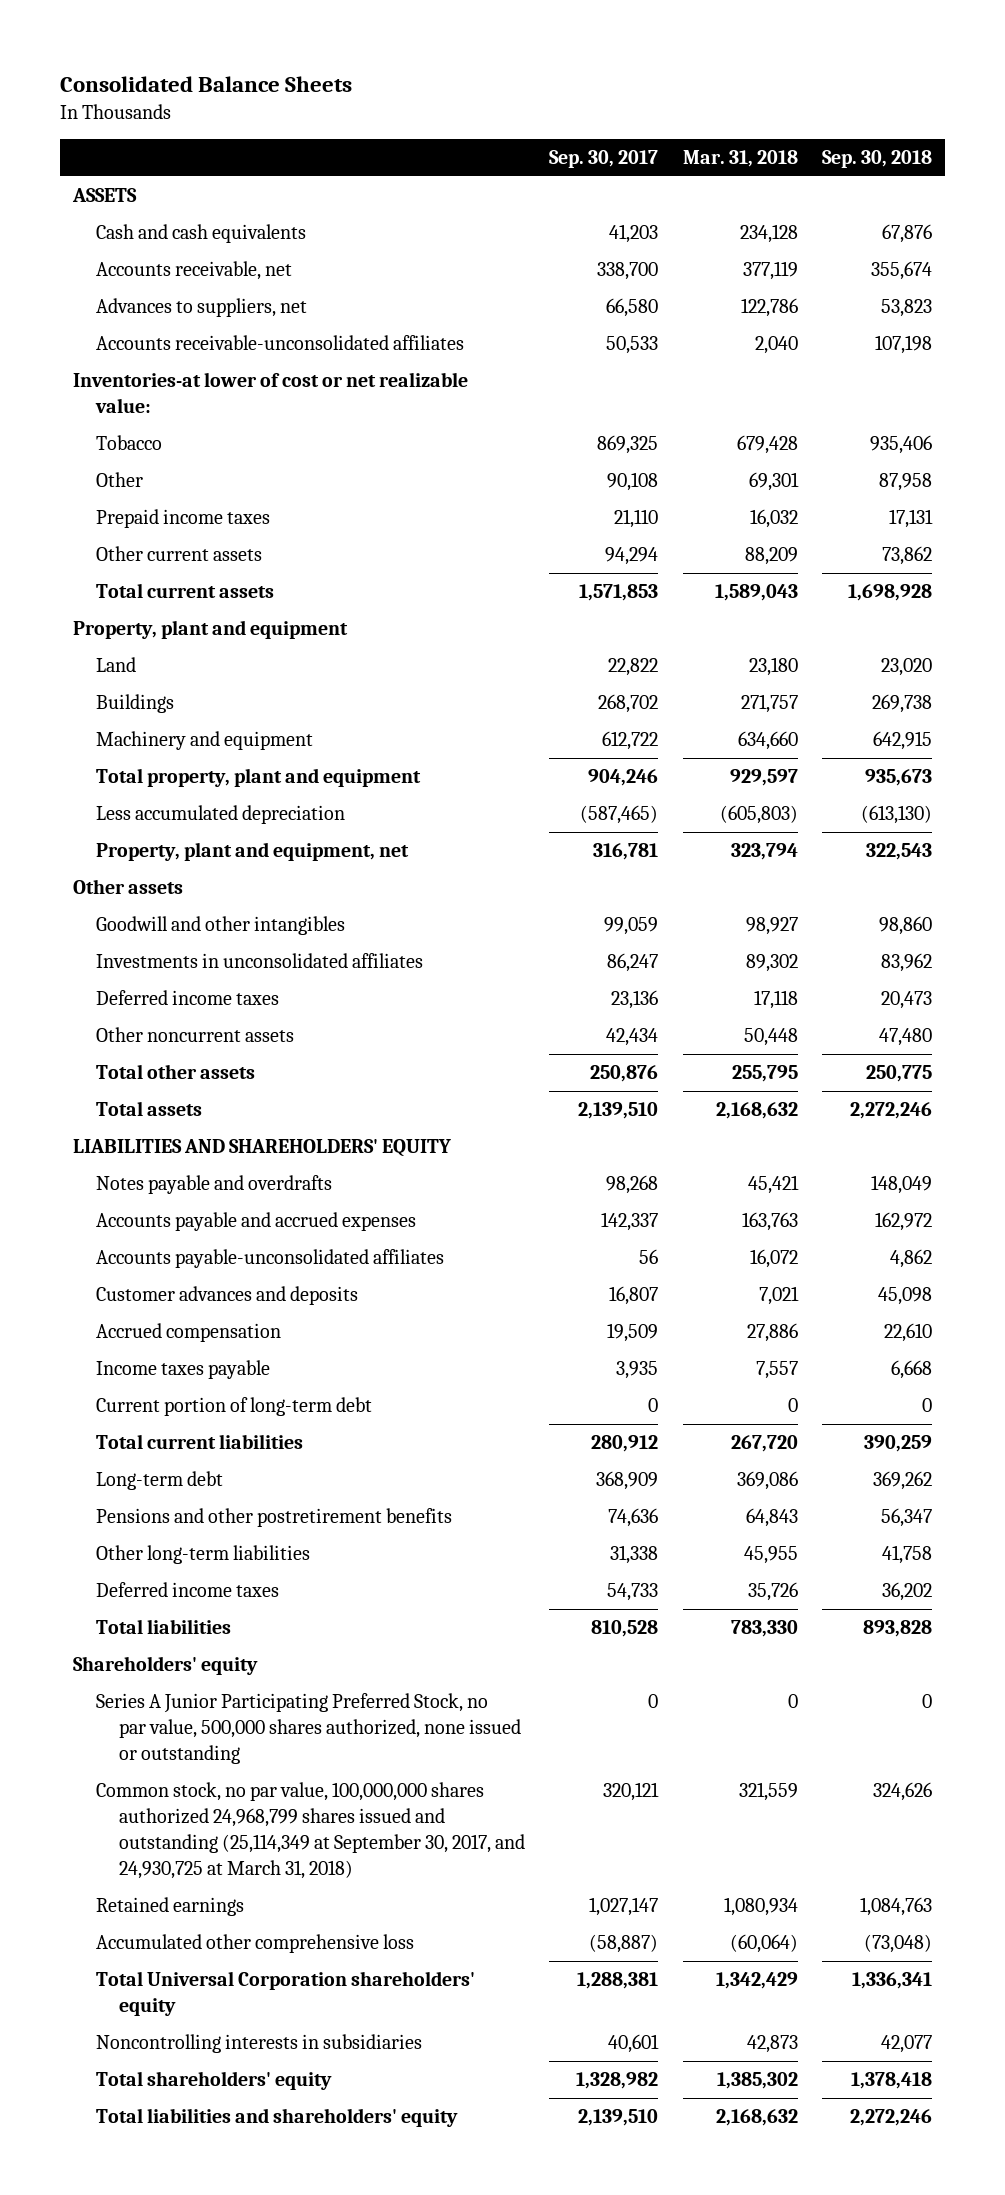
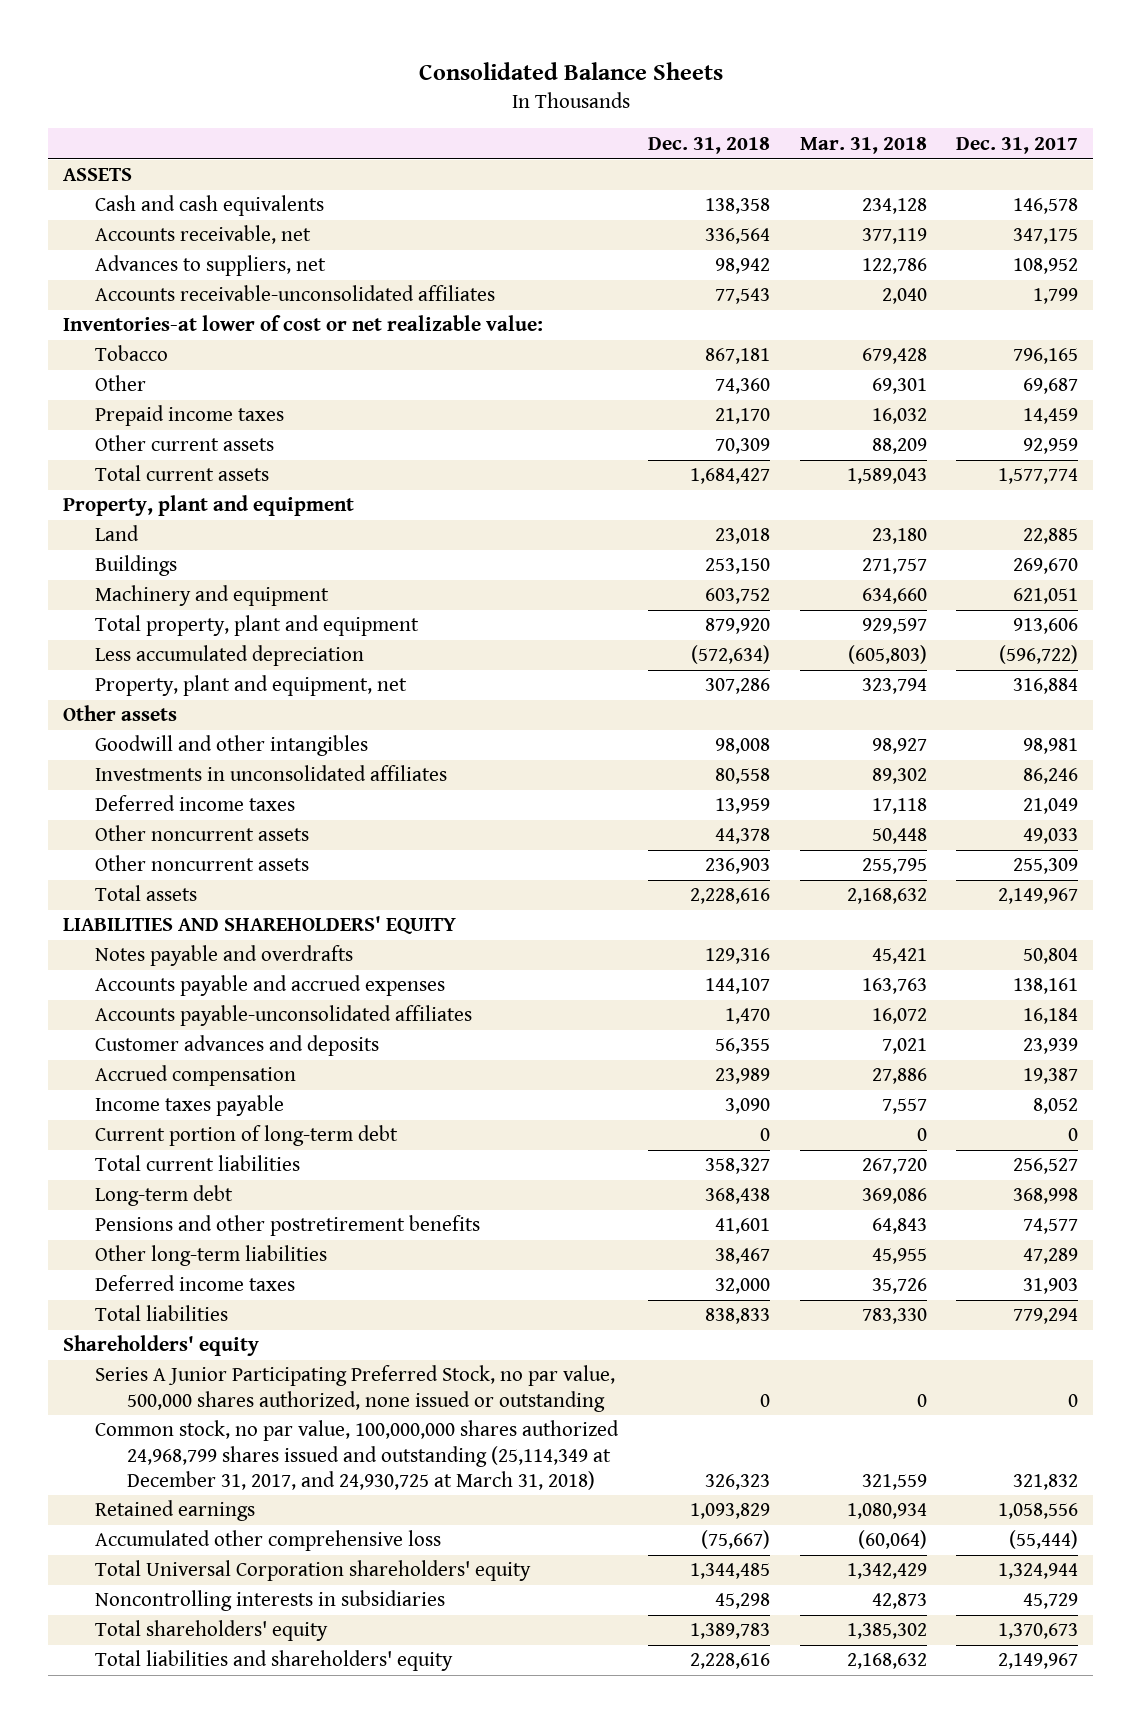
- | Sep. 30, 2017 | Mar. 31, 2018 | Sep. 30, 2018
+ | Dec. 31, 2018 | Mar. 31, 2018 | Dec. 31, 2017
- Total other assets | 250,876 | 255,795 | 250,775
+ Other noncurrent assets | 236,903 | 255,795 | 255,309
- Common stock, no par value, 100,000,000 shares authorized 24,968,799 shares issued and outstanding (25,114,349 at September 30, 2017, and 24,930,725 at March 31, 2018) | 320,121 | 321,559 | 324,626
+ Common stock, no par value, 100,000,000 shares authorized 24,968,799 shares issued and outstanding (25,114,349 at December 31, 2017, and 24,930,725 at March 31, 2018) | 326,323 | 321,559 | 321,832

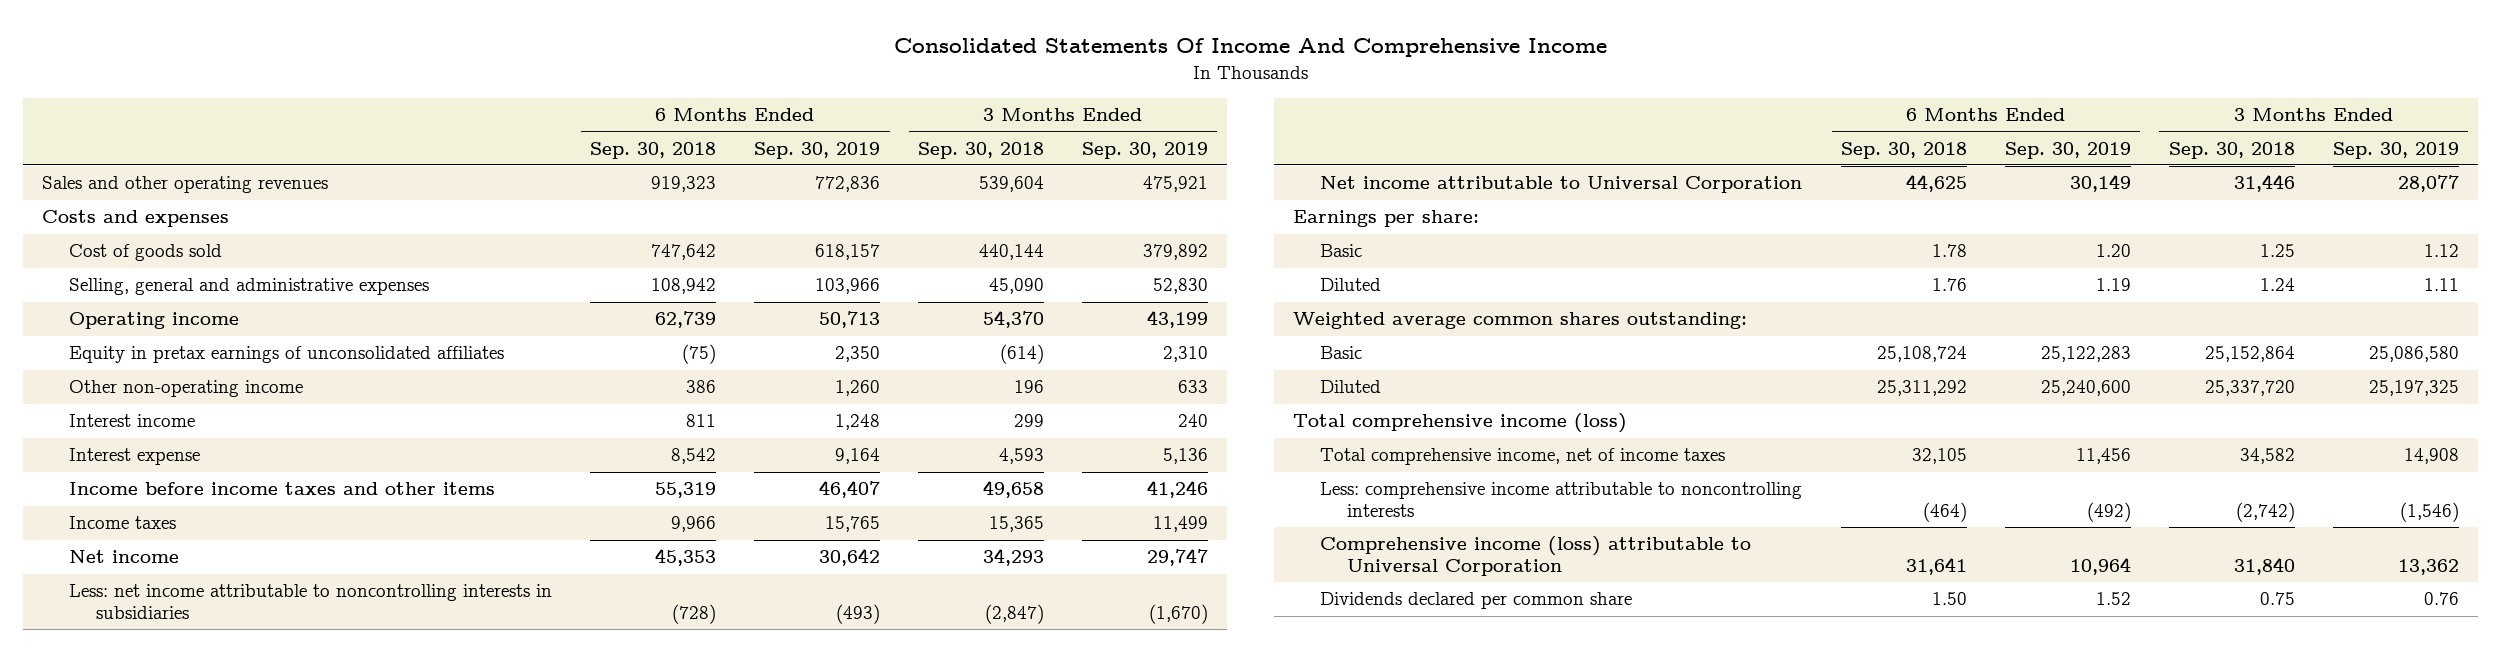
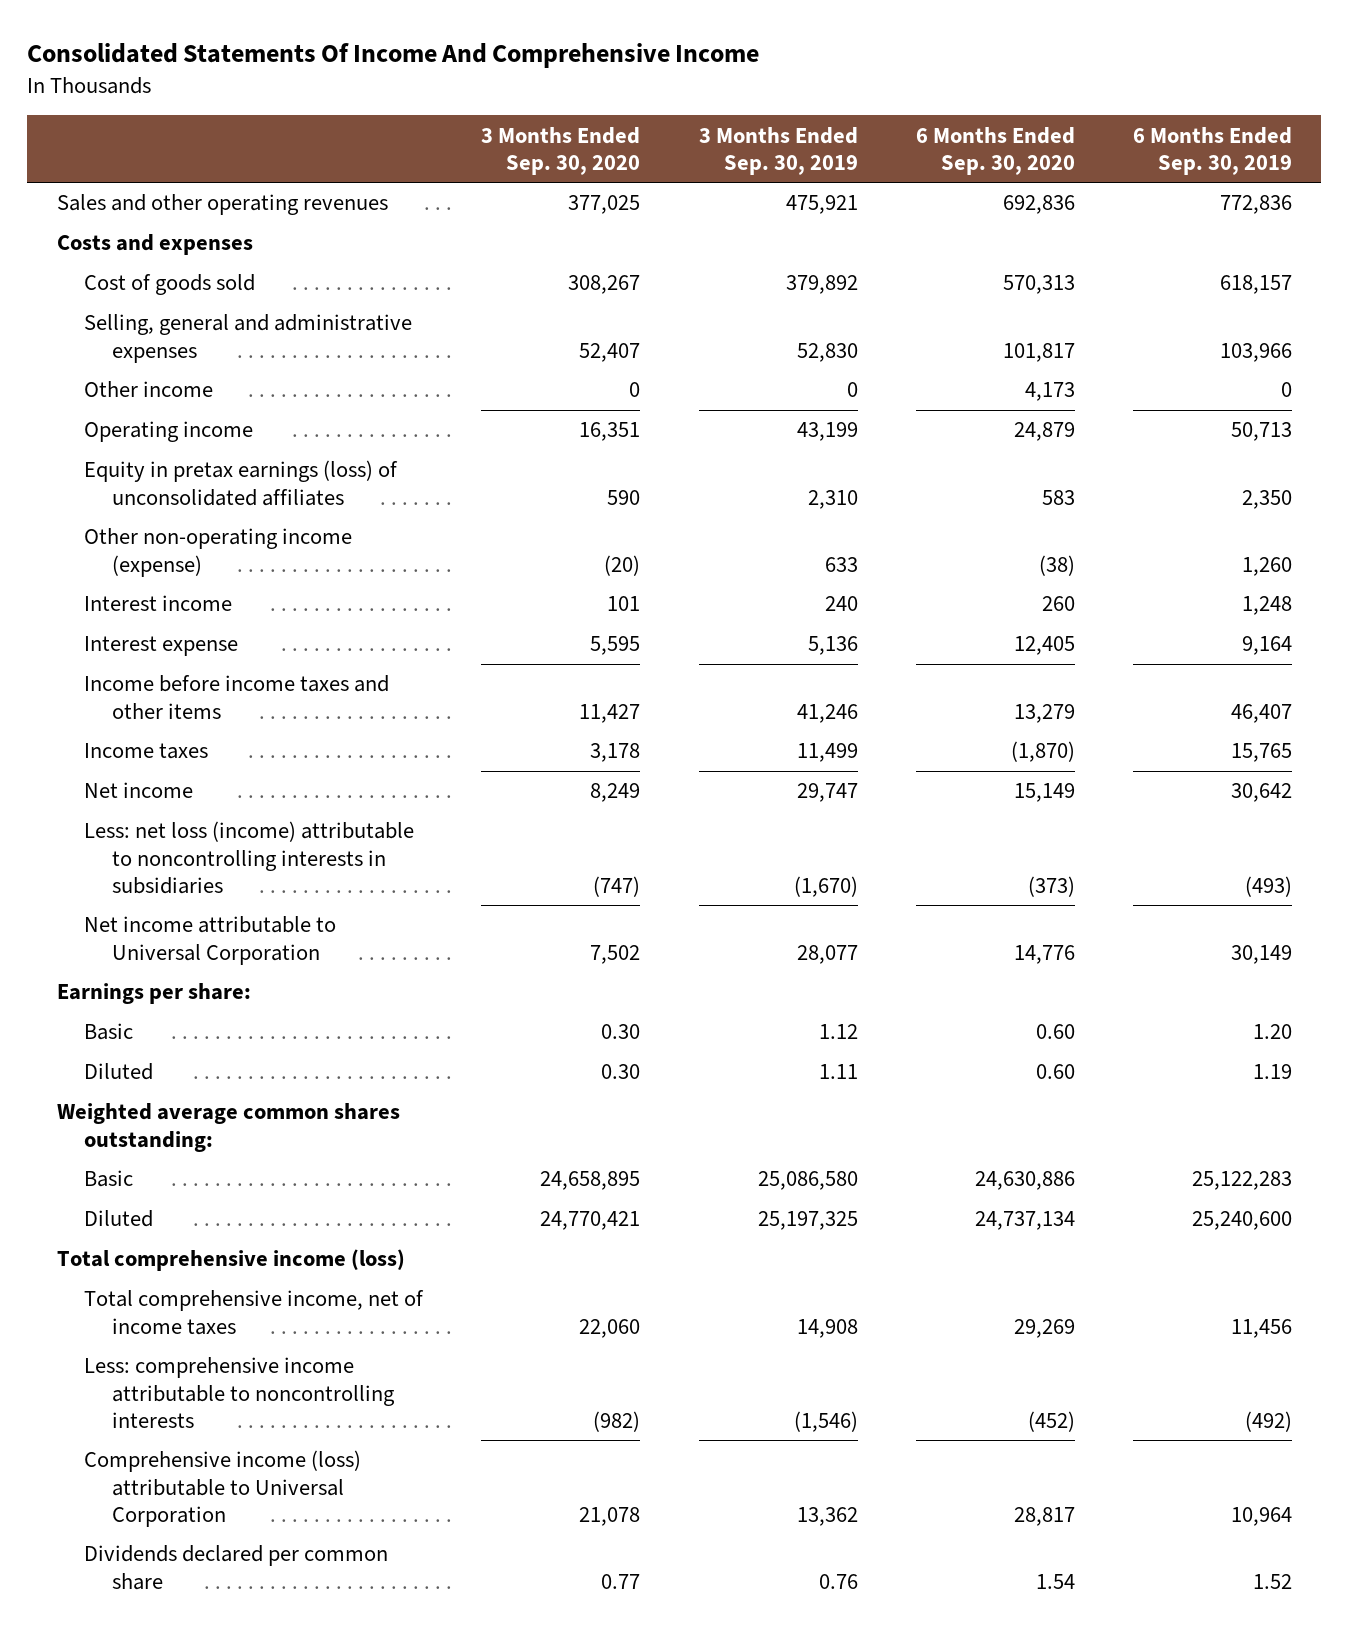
- | 6 Months Ended Sep. 30, 2018 | 6 Months Ended Sep. 30, 2019 | 3 Months Ended Sep. 30, 2018 | 3 Months Ended Sep. 30, 2019
+ | 3 Months Ended Sep. 30, 2020 | 3 Months Ended Sep. 30, 2019 | 6 Months Ended Sep. 30, 2020 | 6 Months Ended Sep. 30, 2019
+ Other income | 0 | 0 | 4,173 | 0
- Equity in pretax earnings of unconsolidated affiliates | (75) | 2,350 | (614) | 2,310
- Other non-operating income | 386 | 1,260 | 196 | 633
+ Equity in pretax earnings (loss) of unconsolidated affiliates | 590 | 2,310 | 583 | 2,350
+ Other non-operating income (expense) | (20) | 633 | (38) | 1,260
- Less: net income attributable to noncontrolling interests in subsidiaries | (728) | (493) | (2,847) | (1,670)
+ Less: net loss (income) attributable to noncontrolling interests in subsidiaries | (747) | (1,670) | (373) | (493)

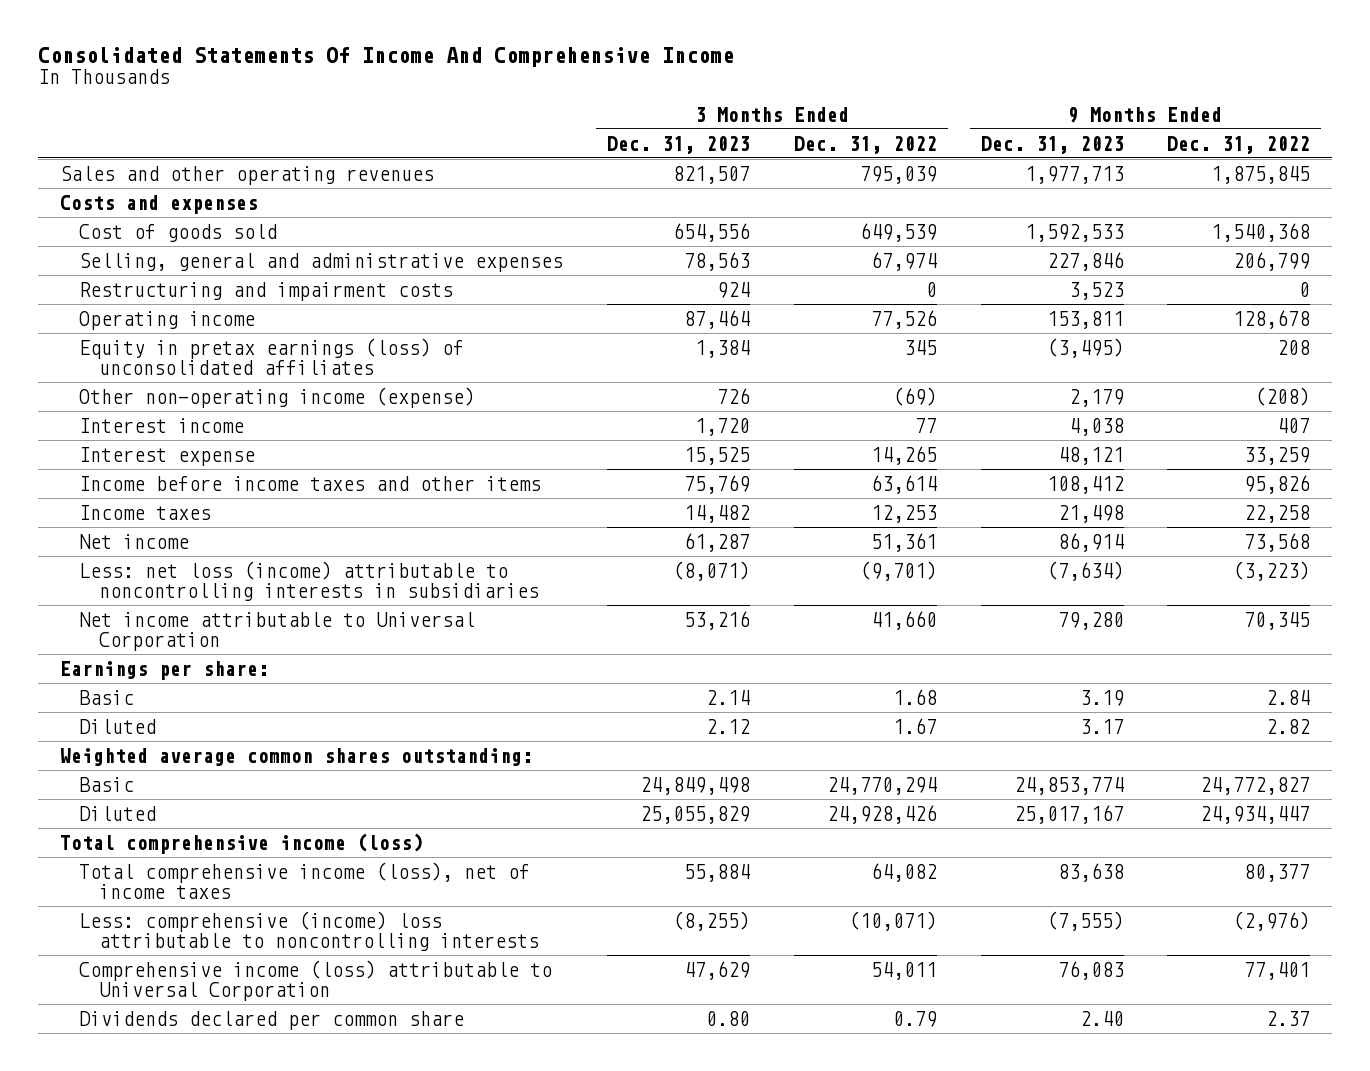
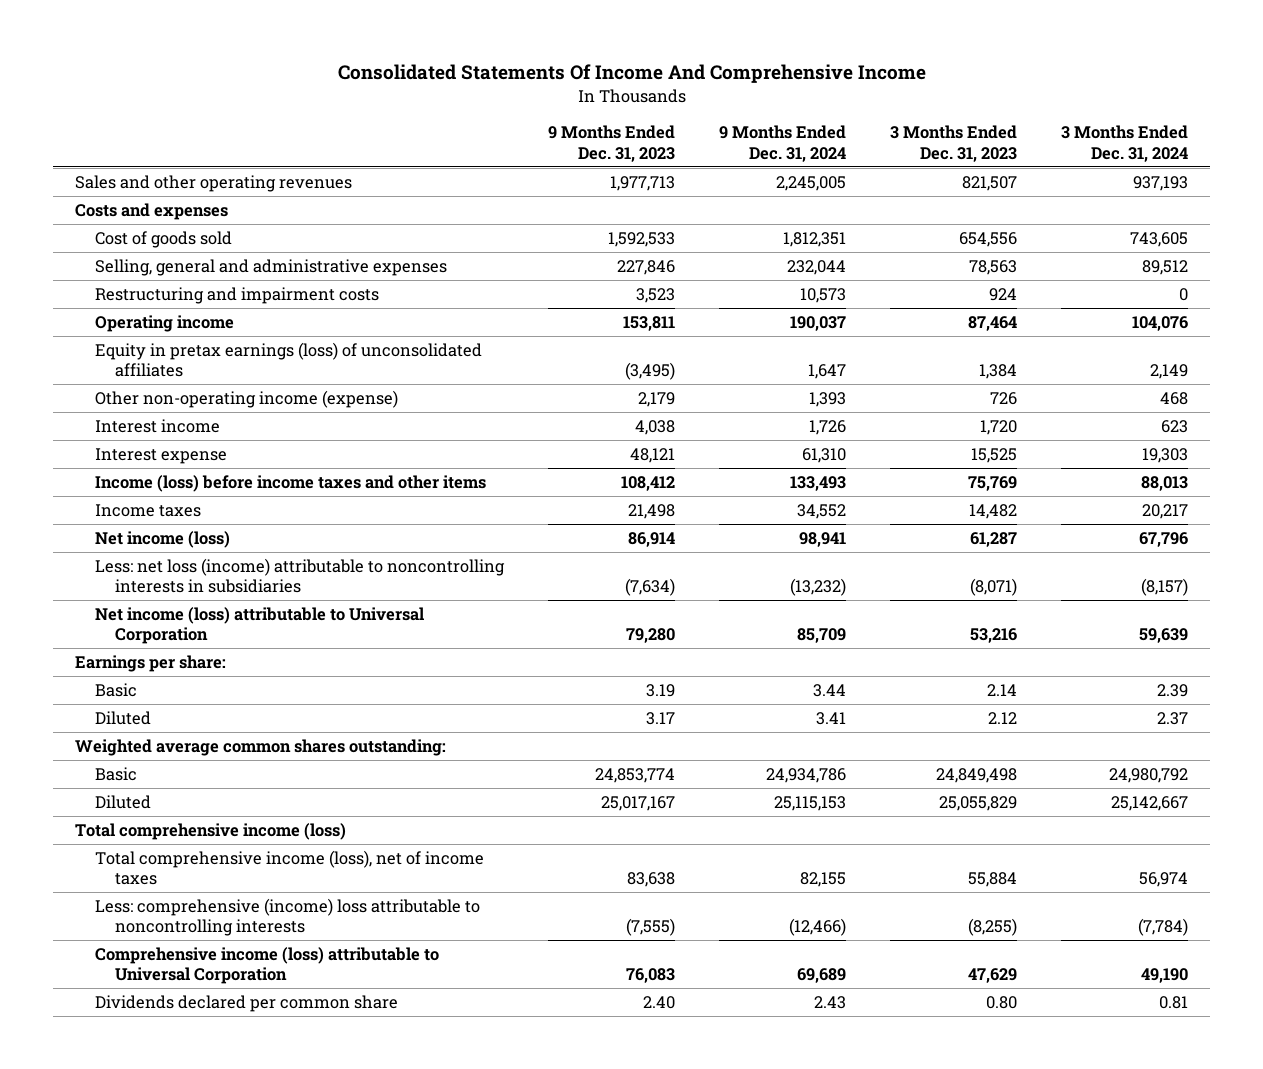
- | 3 Months Ended Dec. 31, 2023 | 3 Months Ended Dec. 31, 2022 | 9 Months Ended Dec. 31, 2023 | 9 Months Ended Dec. 31, 2022
+ | 9 Months Ended Dec. 31, 2023 | 9 Months Ended Dec. 31, 2024 | 3 Months Ended Dec. 31, 2023 | 3 Months Ended Dec. 31, 2024
- Income before income taxes and other items | 75,769 | 63,614 | 108,412 | 95,826
+ Income (loss) before income taxes and other items | 108,412 | 133,493 | 75,769 | 88,013
- Net income | 61,287 | 51,361 | 86,914 | 73,568
+ Net income (loss) | 86,914 | 98,941 | 61,287 | 67,796
- Net income attributable to Universal Corporation | 53,216 | 41,660 | 79,280 | 70,345
+ Net income (loss) attributable to Universal Corporation | 79,280 | 85,709 | 53,216 | 59,639

